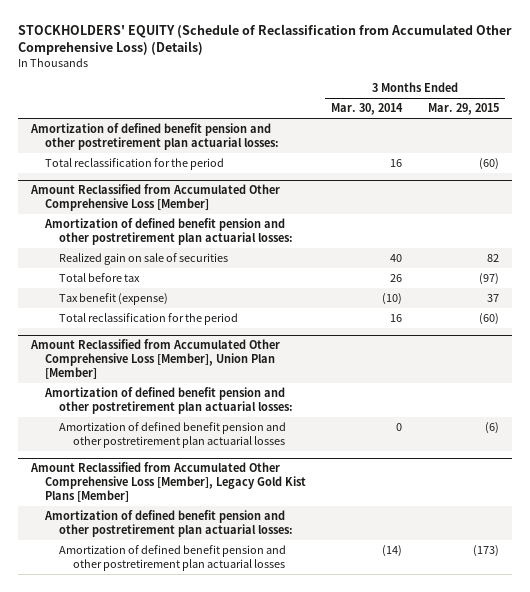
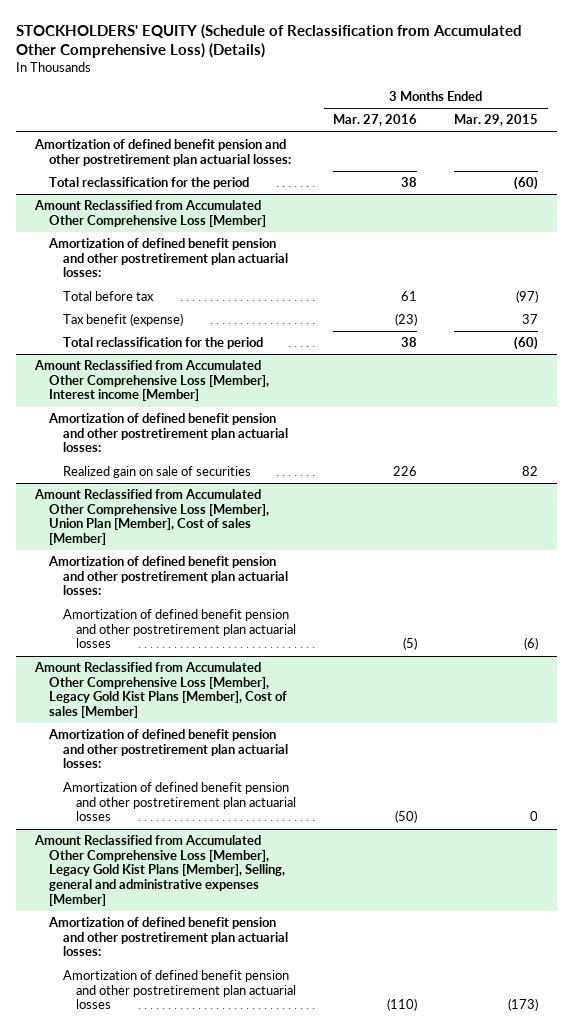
- | 3 Months Ended Mar. 30, 2014 | 3 Months Ended Mar. 29, 2015
+ | 3 Months Ended Mar. 27, 2016 | 3 Months Ended Mar. 29, 2015
@ Amount Reclassified from Accumulated Other Comprehensive Loss [Member]
- Realized gain on sale of securities | 40 | 82
- Amount Reclassified from Accumulated Other Comprehensive Loss [Member], Union Plan [Member]
+ Amount Reclassified from Accumulated Other Comprehensive Loss [Member], Interest income [Member]
+ Realized gain on sale of securities | 226 | 82
+ Amount Reclassified from Accumulated Other Comprehensive Loss [Member], Union Plan [Member], Cost of sales [Member]
+ Amortization of defined benefit pension and other postretirement plan actuarial losses:
- Amount Reclassified from Accumulated Other Comprehensive Loss [Member], Legacy Gold Kist Plans [Member]
+ Amount Reclassified from Accumulated Other Comprehensive Loss [Member], Legacy Gold Kist Plans [Member], Cost of sales [Member]
+ Amortization of defined benefit pension and other postretirement plan actuarial losses | (50) | 0
+ Amount Reclassified from Accumulated Other Comprehensive Loss [Member], Legacy Gold Kist Plans [Member], Selling, general and administrative expenses [Member]
+ Amortization of defined benefit pension and other postretirement plan actuarial losses:

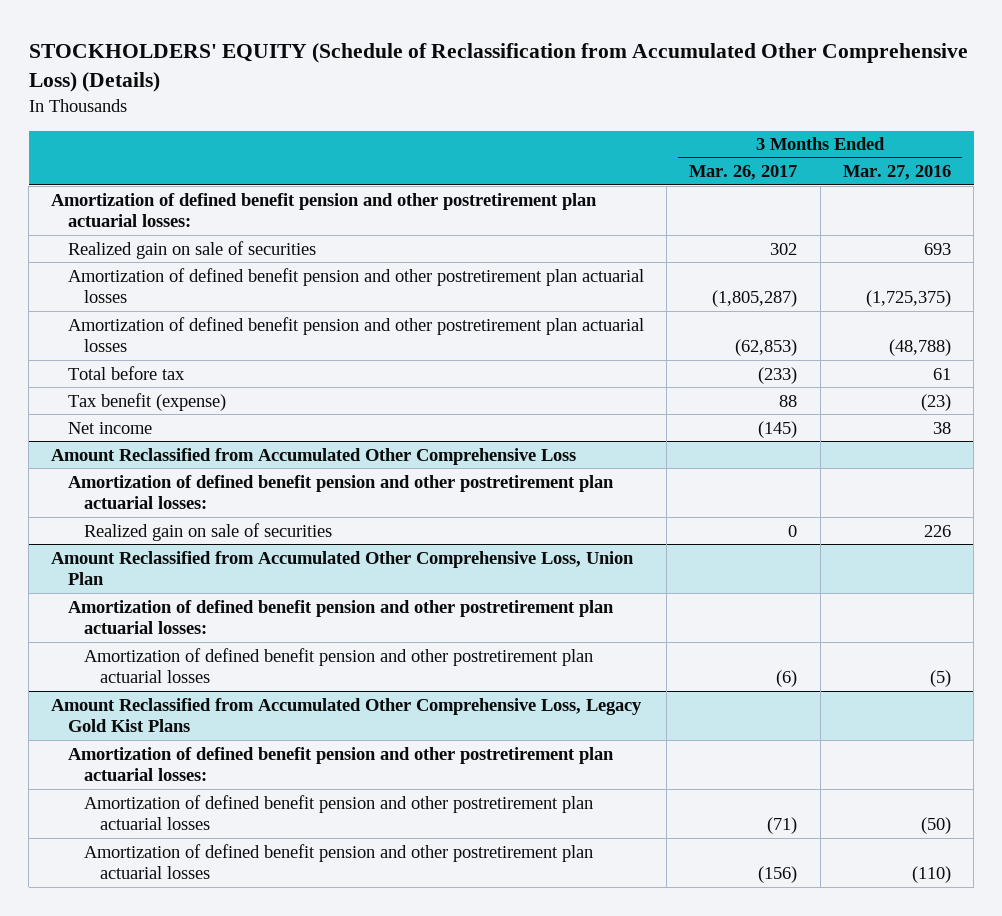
- | 3 Months Ended Mar. 27, 2016 | 3 Months Ended Mar. 29, 2015
+ | 3 Months Ended Mar. 26, 2017 | 3 Months Ended Mar. 27, 2016
- Total reclassification for the period | 38 | (60)
- Amount Reclassified from Accumulated Other Comprehensive Loss [Member]
- Amortization of defined benefit pension and other postretirement plan actuarial losses:
+ Realized gain on sale of securities | 302 | 693
+ Amortization of defined benefit pension and other postretirement plan actuarial losses | (1,805,287) | (1,725,375)
+ Amortization of defined benefit pension and other postretirement plan actuarial losses | (62,853) | (48,788)
- Total reclassification for the period | 38 | (60)
- Amount Reclassified from Accumulated Other Comprehensive Loss [Member], Interest income [Member]
+ Net income | (145) | 38
+ Amount Reclassified from Accumulated Other Comprehensive Loss
- Amount Reclassified from Accumulated Other Comprehensive Loss [Member], Union Plan [Member], Cost of sales [Member]
+ Amount Reclassified from Accumulated Other Comprehensive Loss, Union Plan
- Amount Reclassified from Accumulated Other Comprehensive Loss [Member], Legacy Gold Kist Plans [Member], Cost of sales [Member]
+ Amount Reclassified from Accumulated Other Comprehensive Loss, Legacy Gold Kist Plans
- Amount Reclassified from Accumulated Other Comprehensive Loss [Member], Legacy Gold Kist Plans [Member], Selling, general and administrative expenses [Member]
- Amortization of defined benefit pension and other postretirement plan actuarial losses:

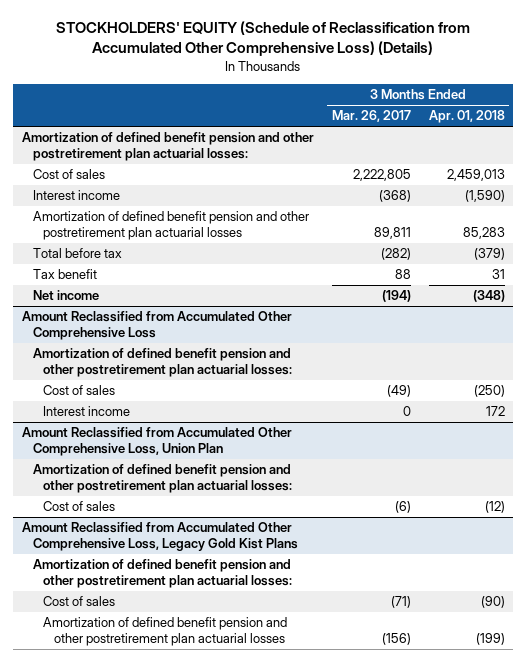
- | 3 Months Ended Mar. 26, 2017 | 3 Months Ended Mar. 27, 2016
+ | 3 Months Ended Mar. 26, 2017 | 3 Months Ended Apr. 01, 2018
- Realized gain on sale of securities | 302 | 693
- Amortization of defined benefit pension and other postretirement plan actuarial losses | (1,805,287) | (1,725,375)
- Amortization of defined benefit pension and other postretirement plan actuarial losses | (62,853) | (48,788)
- Total before tax | (233) | 61
- Tax benefit (expense) | 88 | (23)
- Net income | (145) | 38
+ Cost of sales | 2,222,805 | 2,459,013
+ Interest income | (368) | (1,590)
+ Amortization of defined benefit pension and other postretirement plan actuarial losses | 89,811 | 85,283
+ Total before tax | (282) | (379)
+ Tax benefit | 88 | 31
+ Net income | (194) | (348)
@ Amount Reclassified from Accumulated Other Comprehensive Loss
- Realized gain on sale of securities | 0 | 226
+ Cost of sales | (49) | (250)
+ Interest income | 0 | 172
@ Amount Reclassified from Accumulated Other Comprehensive Loss, Union Plan
- Amortization of defined benefit pension and other postretirement plan actuarial losses | (6) | (5)
+ Cost of sales | (6) | (12)
@ Amount Reclassified from Accumulated Other Comprehensive Loss, Legacy Gold Kist Plans
- Amortization of defined benefit pension and other postretirement plan actuarial losses | (71) | (50)
+ Cost of sales | (71) | (90)

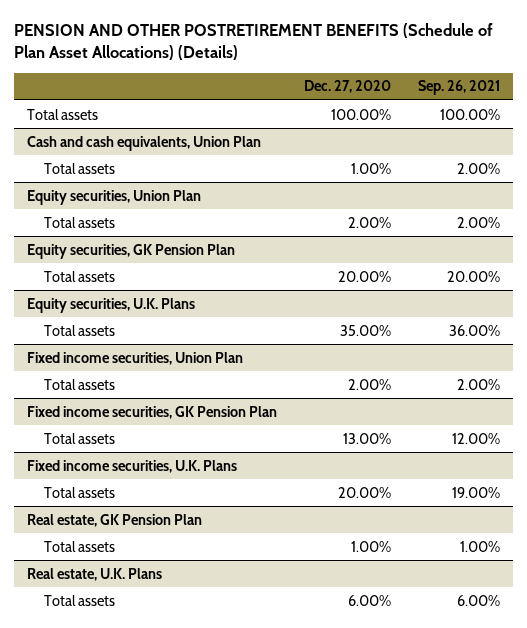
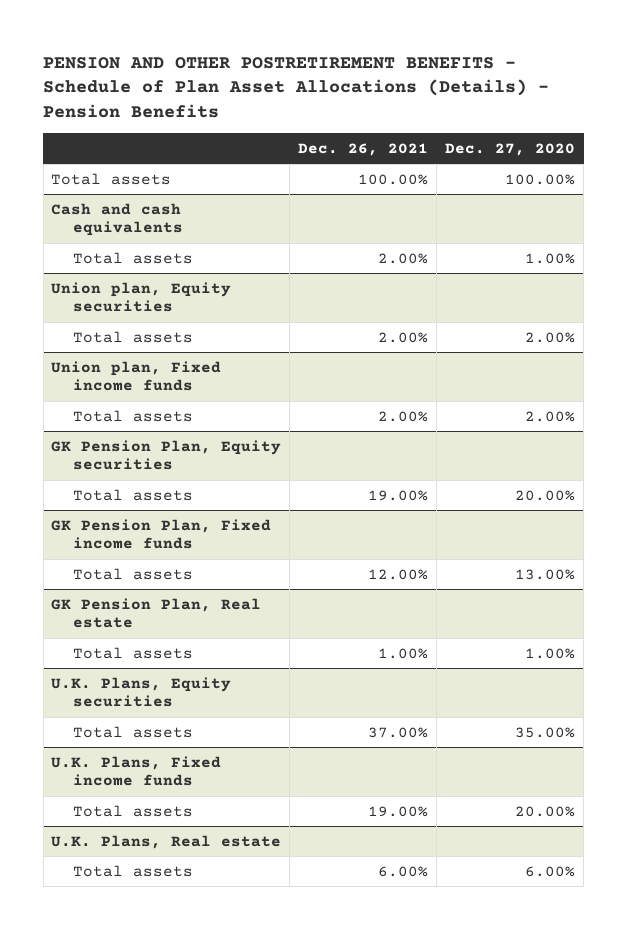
- PENSION AND OTHER POSTRETIREMENT BENEFITS (Schedule of Plan Asset Allocations) (Details)
+ PENSION AND OTHER POSTRETIREMENT BENEFITS - Schedule of Plan Asset Allocations (Details) - Pension Benefits
- | Dec. 27, 2020 | Sep. 26, 2021
+ | Dec. 26, 2021 | Dec. 27, 2020
- Cash and cash equivalents, Union Plan
+ Cash and cash equivalents
- Equity securities, Union Plan
+ Union plan, Equity securities
- Equity securities, GK Pension Plan
- Total assets | 20.00% | 20.00%
- Equity securities, U.K. Plans
- Total assets | 35.00% | 36.00%
- Fixed income securities, Union Plan
+ Union plan, Fixed income funds
- Fixed income securities, GK Pension Plan
- Total assets | 13.00% | 12.00%
- Fixed income securities, U.K. Plans
+ GK Pension Plan, Equity securities
- Real estate, GK Pension Plan
+ GK Pension Plan, Fixed income funds
+ Total assets | 12.00% | 13.00%
+ GK Pension Plan, Real estate
- Real estate, U.K. Plans
+ U.K. Plans, Equity securities
+ Total assets | 37.00% | 35.00%
+ U.K. Plans, Fixed income funds
+ Total assets | 19.00% | 20.00%
+ U.K. Plans, Real estate

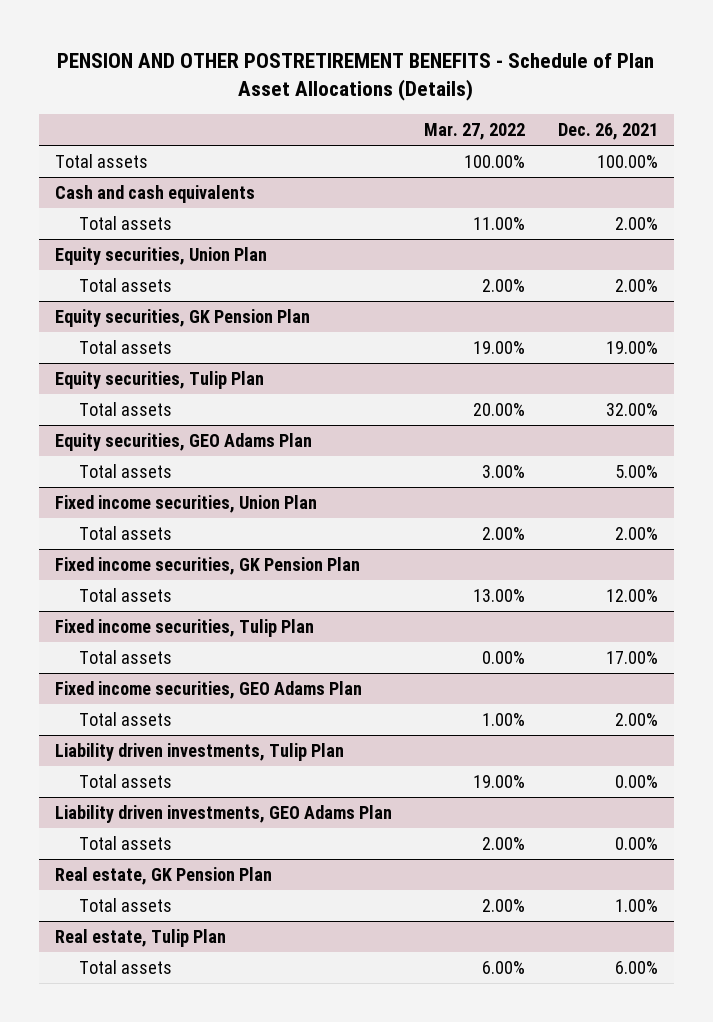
- PENSION AND OTHER POSTRETIREMENT BENEFITS - Schedule of Plan Asset Allocations (Details) - Pension Benefits
+ PENSION AND OTHER POSTRETIREMENT BENEFITS - Schedule of Plan Asset Allocations (Details)
- | Dec. 26, 2021 | Dec. 27, 2020
+ | Mar. 27, 2022 | Dec. 26, 2021
- Union plan, Equity securities
- Total assets | 2.00% | 2.00%
- Union plan, Fixed income funds
+ Equity securities, Union Plan
- GK Pension Plan, Equity securities
+ Equity securities, GK Pension Plan
- GK Pension Plan, Fixed income funds
+ Equity securities, Tulip Plan
+ Total assets | 20.00% | 32.00%
+ Equity securities, GEO Adams Plan
+ Total assets | 3.00% | 5.00%
+ Fixed income securities, Union Plan
+ Total assets | 2.00% | 2.00%
+ Fixed income securities, GK Pension Plan
- GK Pension Plan, Real estate
+ Fixed income securities, Tulip Plan
+ Total assets | 0.00% | 17.00%
+ Fixed income securities, GEO Adams Plan
+ Total assets | 1.00% | 2.00%
+ Liability driven investments, Tulip Plan
+ Total assets | 19.00% | 0.00%
+ Liability driven investments, GEO Adams Plan
+ Total assets | 2.00% | 0.00%
+ Real estate, GK Pension Plan
- U.K. Plans, Equity securities
- Total assets | 37.00% | 35.00%
- U.K. Plans, Fixed income funds
- Total assets | 19.00% | 20.00%
- U.K. Plans, Real estate
+ Real estate, Tulip Plan

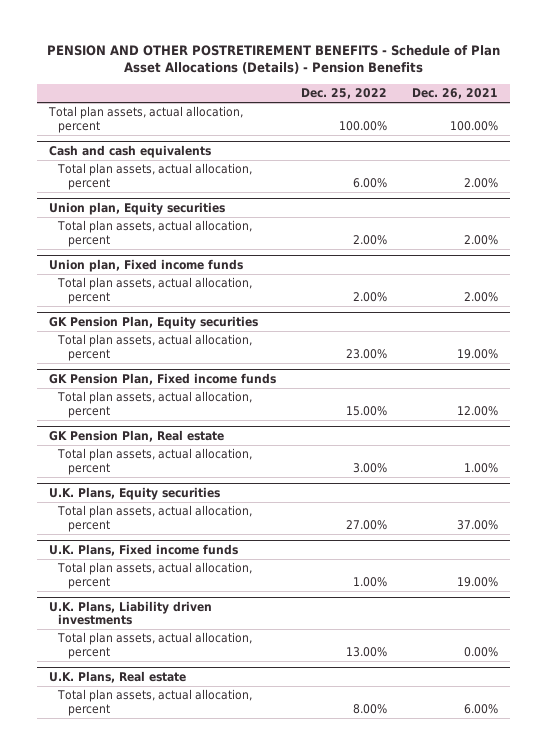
- PENSION AND OTHER POSTRETIREMENT BENEFITS - Schedule of Plan Asset Allocations (Details)
+ PENSION AND OTHER POSTRETIREMENT BENEFITS - Schedule of Plan Asset Allocations (Details) - Pension Benefits
- | Mar. 27, 2022 | Dec. 26, 2021
+ | Dec. 25, 2022 | Dec. 26, 2021
- Total assets | 100.00% | 100.00%
+ Total plan assets, actual allocation, percent | 100.00% | 100.00%
@ Cash and cash equivalents
- Total assets | 11.00% | 2.00%
- Equity securities, Union Plan
- Total assets | 2.00% | 2.00%
- Equity securities, GK Pension Plan
- Total assets | 19.00% | 19.00%
- Equity securities, Tulip Plan
- Total assets | 20.00% | 32.00%
- Equity securities, GEO Adams Plan
- Total assets | 3.00% | 5.00%
- Fixed income securities, Union Plan
- Total assets | 2.00% | 2.00%
- Fixed income securities, GK Pension Plan
- Total assets | 13.00% | 12.00%
- Fixed income securities, Tulip Plan
- Total assets | 0.00% | 17.00%
- Fixed income securities, GEO Adams Plan
- Total assets | 1.00% | 2.00%
- Liability driven investments, Tulip Plan
- Total assets | 19.00% | 0.00%
- Liability driven investments, GEO Adams Plan
- Total assets | 2.00% | 0.00%
- Real estate, GK Pension Plan
- Total assets | 2.00% | 1.00%
- Real estate, Tulip Plan
- Total assets | 6.00% | 6.00%
@ Cash and cash equivalents
+ Total plan assets, actual allocation, percent | 6.00% | 2.00%
+ Union plan, Equity securities
+ Total plan assets, actual allocation, percent | 2.00% | 2.00%
+ Union plan, Fixed income funds
+ Total plan assets, actual allocation, percent | 2.00% | 2.00%
+ GK Pension Plan, Equity securities
+ Total plan assets, actual allocation, percent | 23.00% | 19.00%
+ GK Pension Plan, Fixed income funds
+ Total plan assets, actual allocation, percent | 15.00% | 12.00%
+ GK Pension Plan, Real estate
+ Total plan assets, actual allocation, percent | 3.00% | 1.00%
+ U.K. Plans, Equity securities
+ Total plan assets, actual allocation, percent | 27.00% | 37.00%
+ U.K. Plans, Fixed income funds
+ Total plan assets, actual allocation, percent | 1.00% | 19.00%
+ U.K. Plans, Liability driven investments
+ Total plan assets, actual allocation, percent | 13.00% | 0.00%
+ U.K. Plans, Real estate
+ Total plan assets, actual allocation, percent | 8.00% | 6.00%

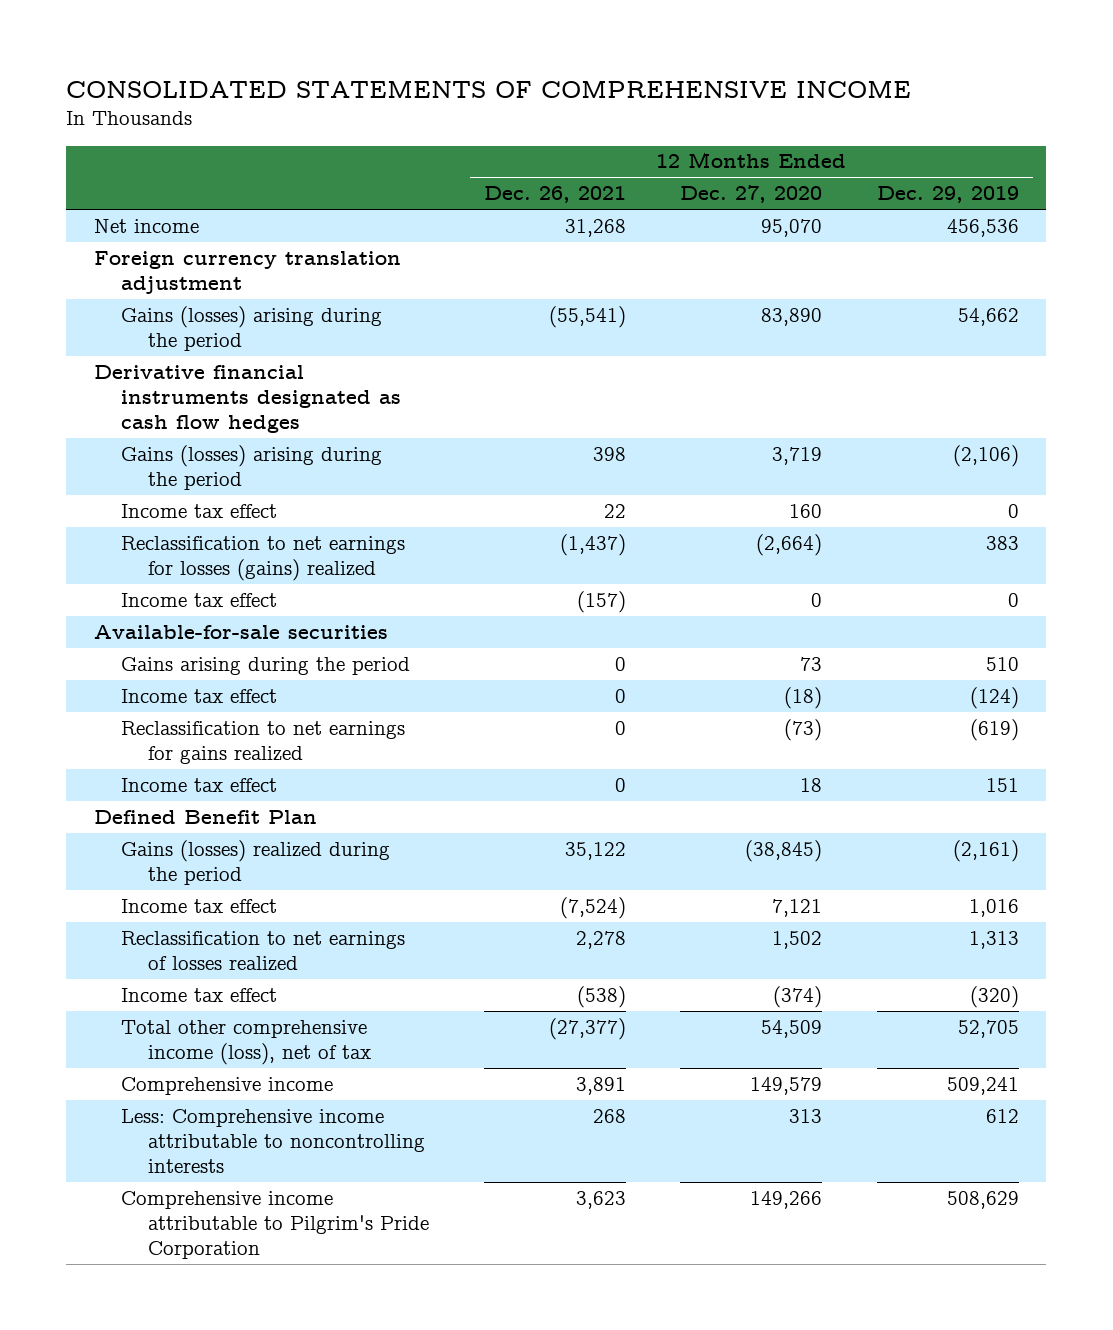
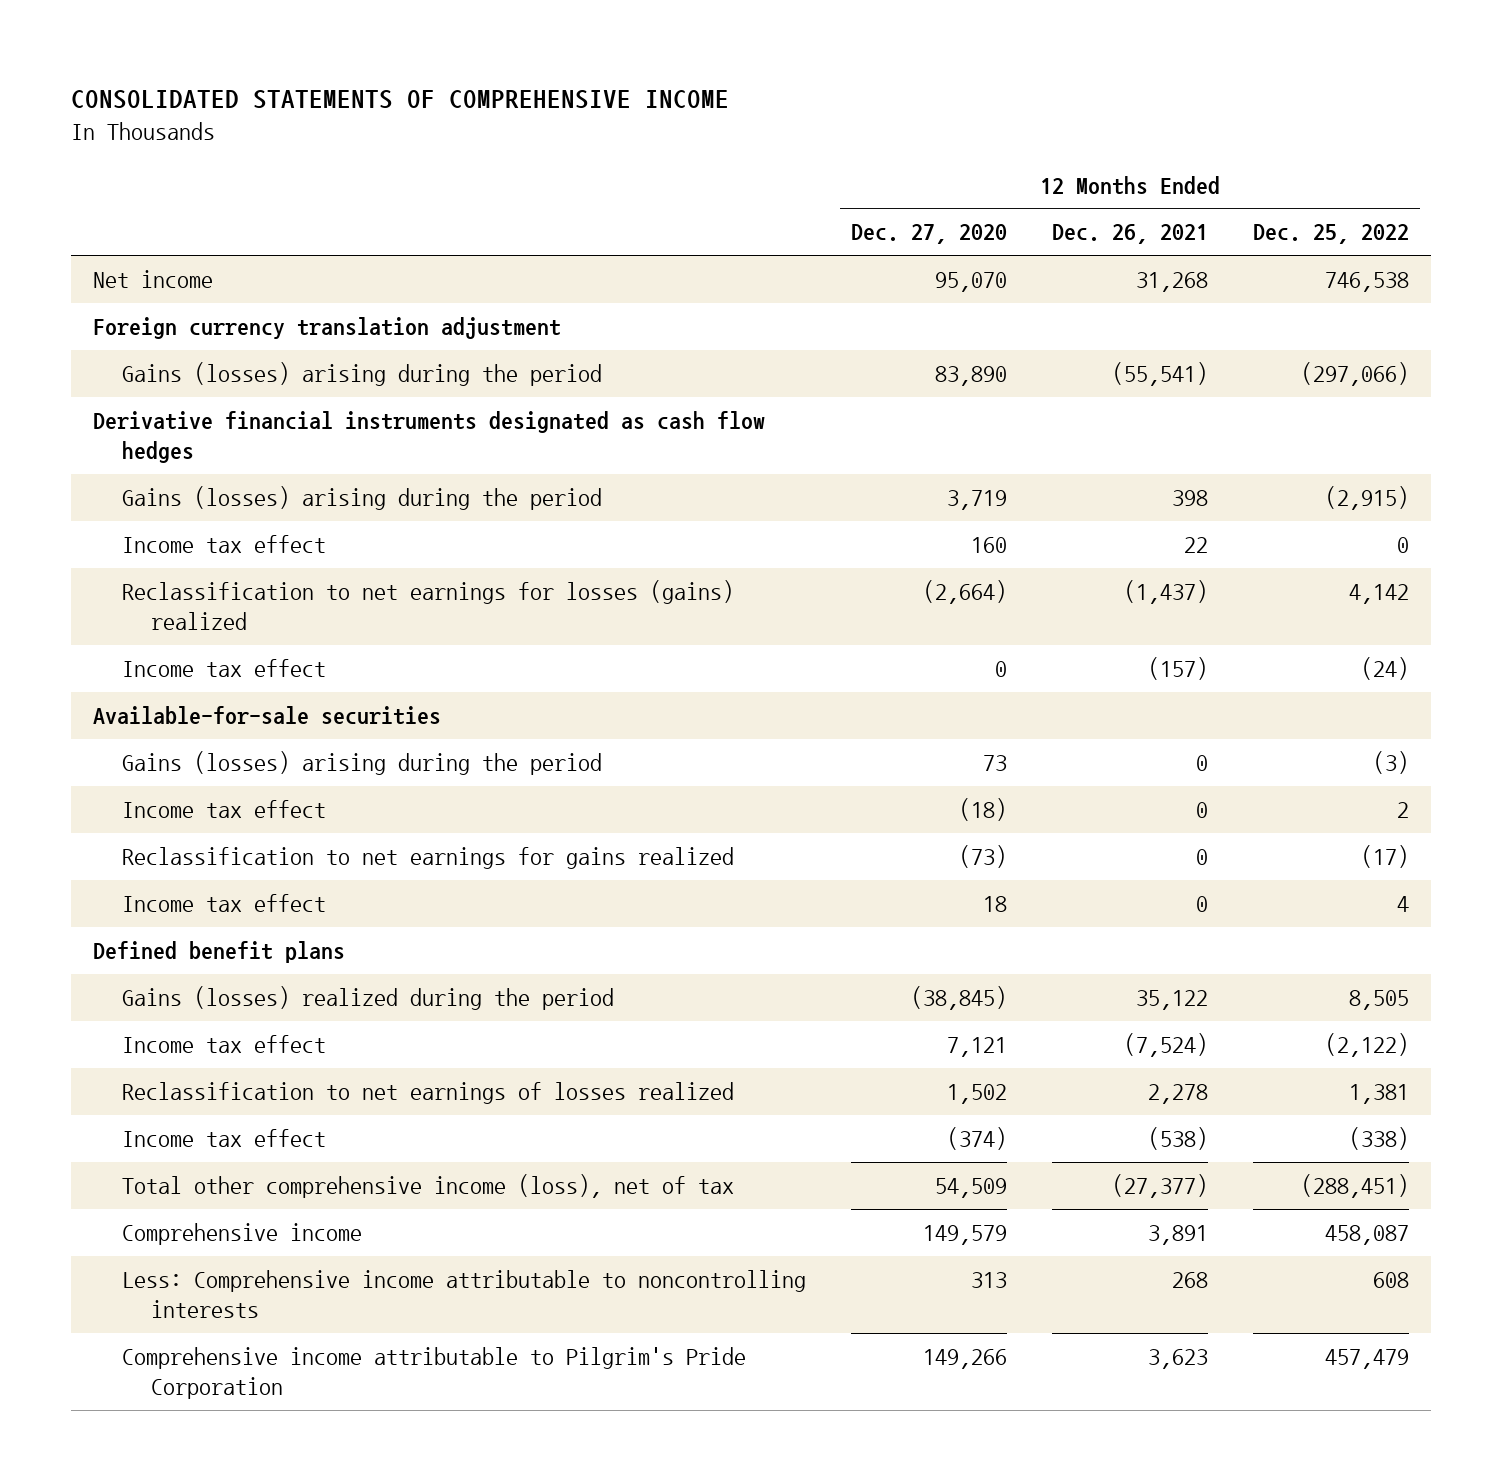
- | 12 Months Ended Dec. 26, 2021 | 12 Months Ended Dec. 27, 2020 | 12 Months Ended Dec. 29, 2019
+ | 12 Months Ended Dec. 27, 2020 | 12 Months Ended Dec. 26, 2021 | 12 Months Ended Dec. 25, 2022
- Gains arising during the period | 0 | 73 | 510
+ Gains (losses) arising during the period | 73 | 0 | (3)
- Defined Benefit Plan
+ Defined benefit plans

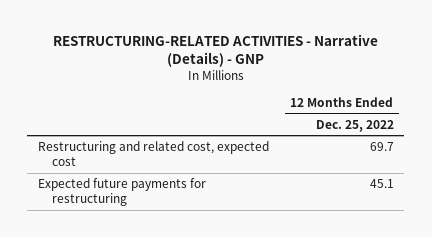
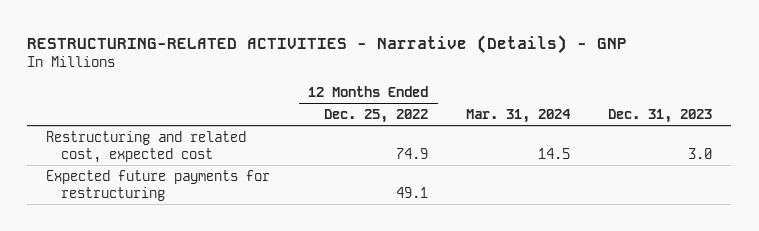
- | 12 Months Ended Dec. 25, 2022
+ | 12 Months Ended Dec. 25, 2022 | Mar. 31, 2024 | Dec. 31, 2023
- Restructuring and related cost, expected cost | 69.7
- Expected future payments for restructuring | 45.1
+ Restructuring and related cost, expected cost | 74.9 | 14.5 | 3.0
+ Expected future payments for restructuring | 49.1 | |

